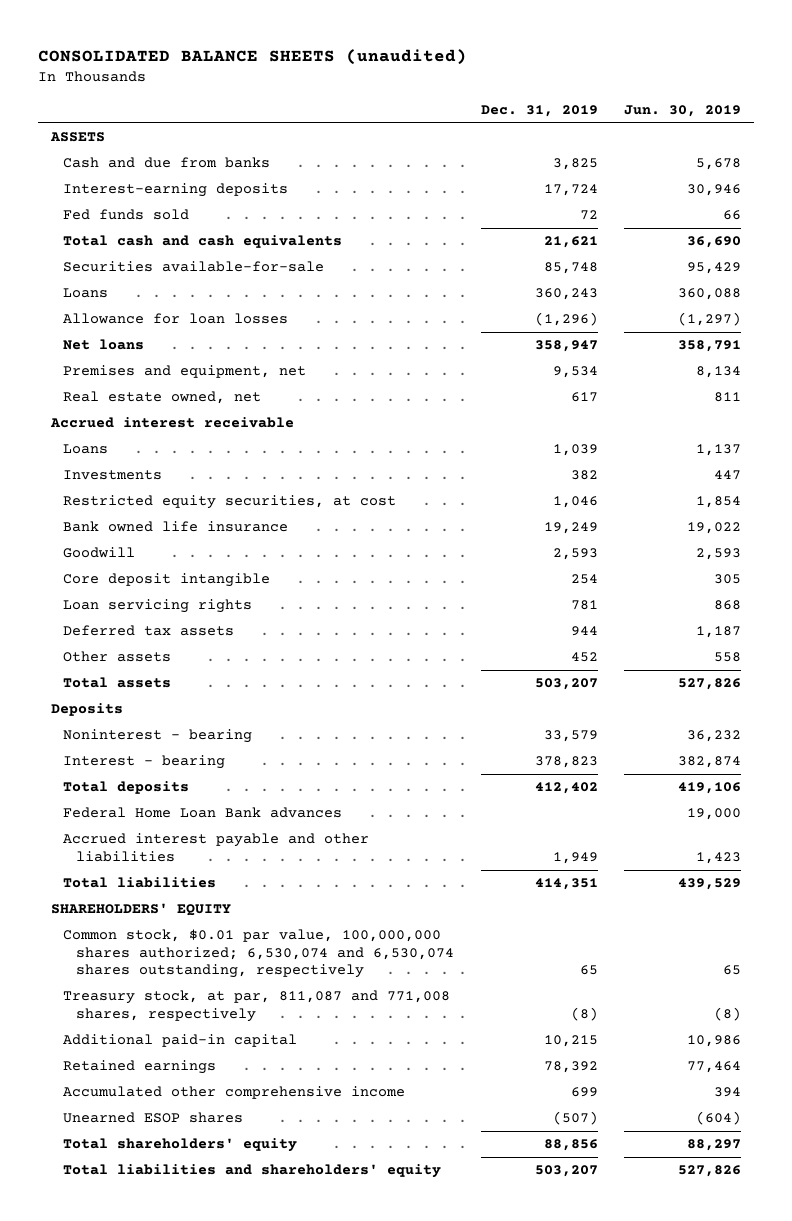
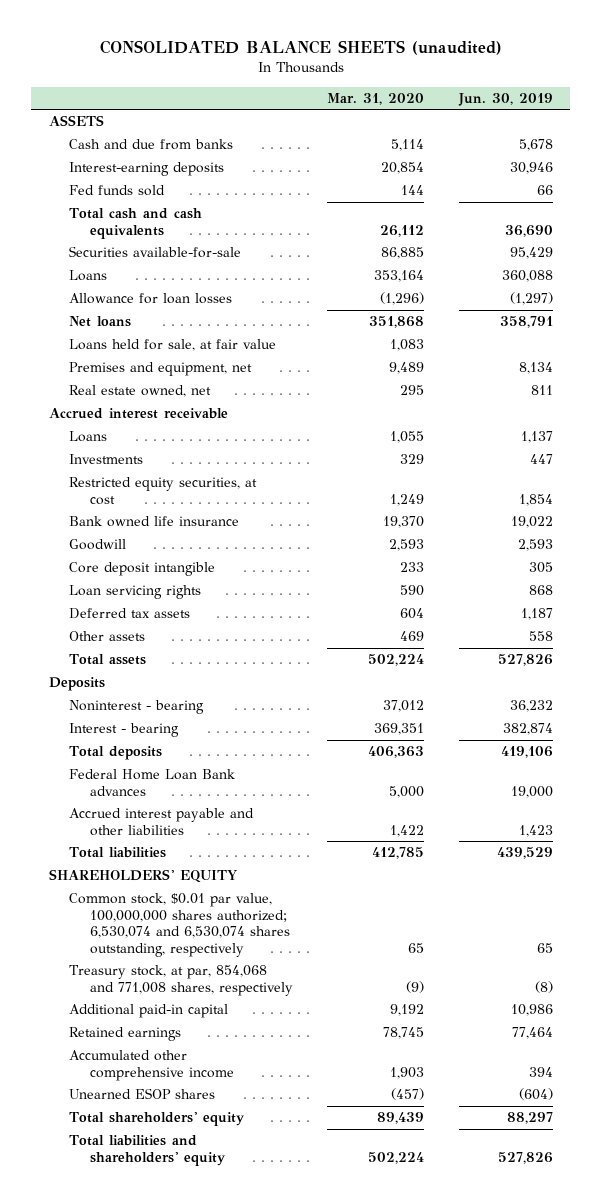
- | Dec. 31, 2019 | Jun. 30, 2019
+ | Mar. 31, 2020 | Jun. 30, 2019
+ Loans held for sale, at fair value | 1,083 |
- Treasury stock, at par, 811,087 and 771,008 shares, respectively | (8) | (8)
+ Treasury stock, at par, 854,068 and 771,008 shares, respectively | (9) | (8)

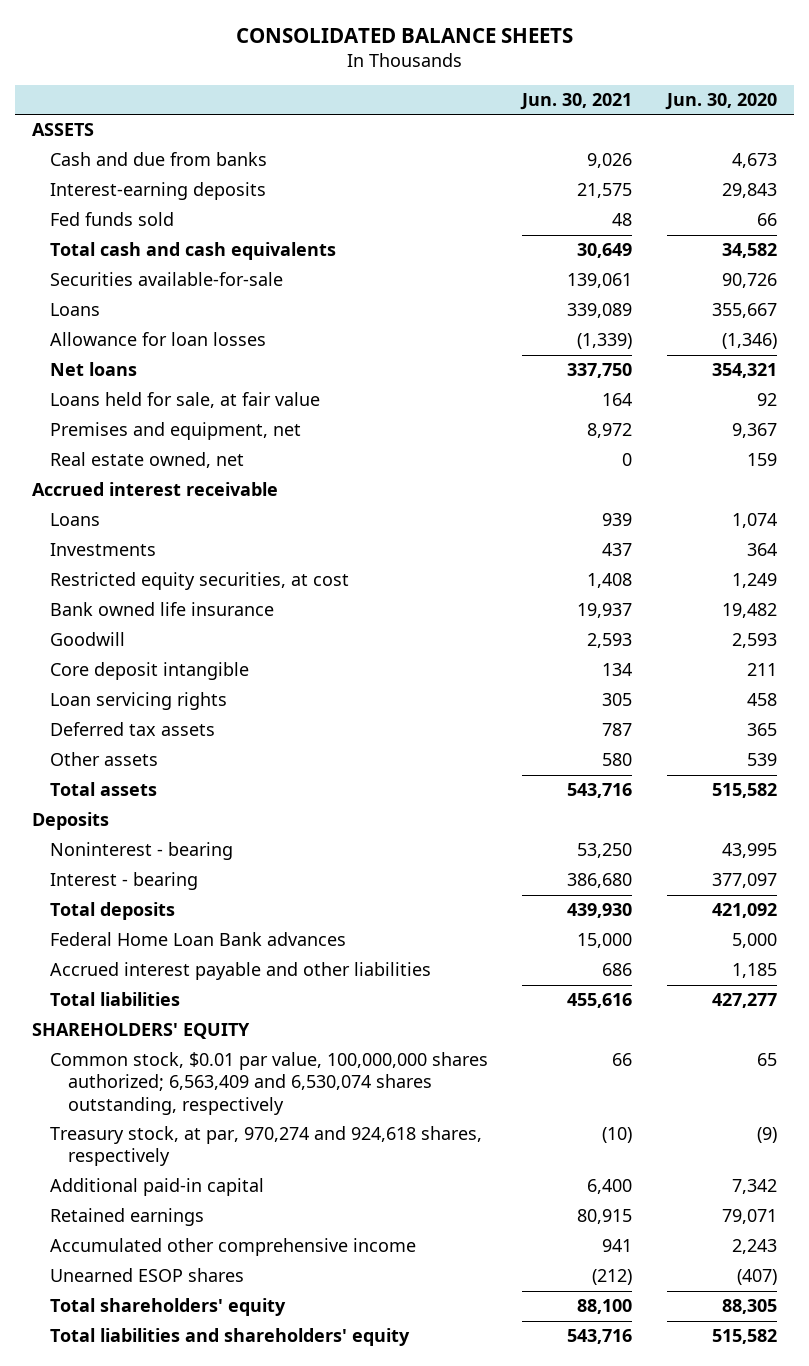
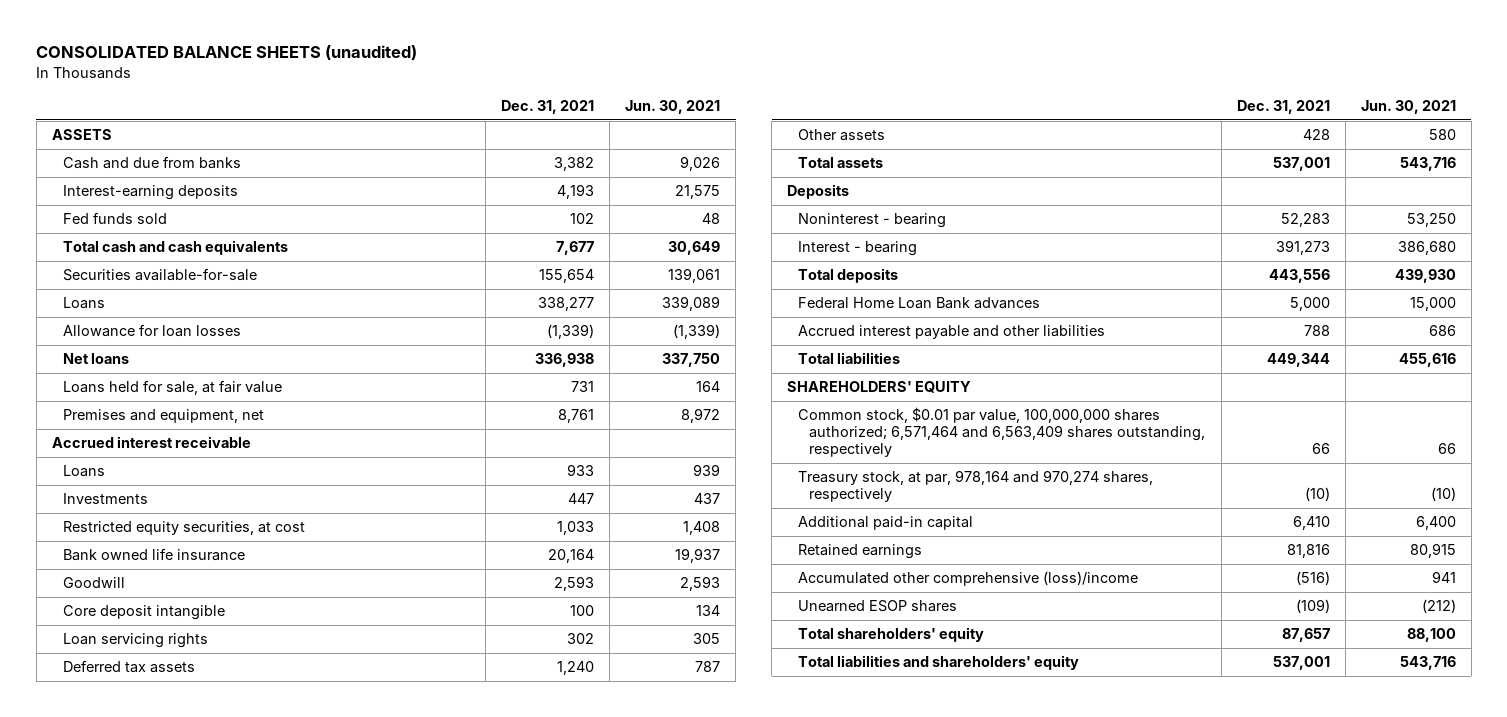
- CONSOLIDATED BALANCE SHEETS
+ CONSOLIDATED BALANCE SHEETS (unaudited)
- | Jun. 30, 2021 | Jun. 30, 2020
+ | Dec. 31, 2021 | Jun. 30, 2021
- Real estate owned, net | 0 | 159
- Common stock, $0.01 par value, 100,000,000 shares authorized; 6,563,409 and 6,530,074 shares outstanding, respectively | 66 | 65
- Treasury stock, at par, 970,274 and 924,618 shares, respectively | (10) | (9)
+ Common stock, $0.01 par value, 100,000,000 shares authorized; 6,571,464 and 6,563,409 shares outstanding, respectively | 66 | 66
+ Treasury stock, at par, 978,164 and 970,274 shares, respectively | (10) | (10)
- Accumulated other comprehensive income | 941 | 2,243
+ Accumulated other comprehensive (loss)/income | (516) | 941

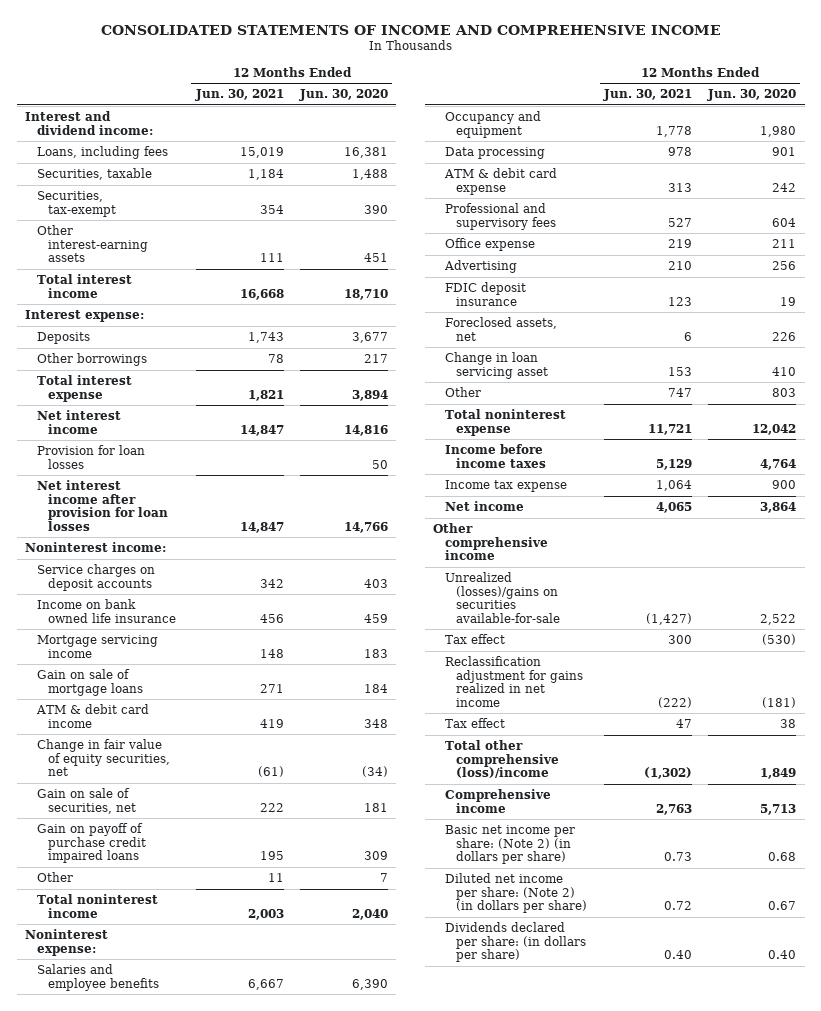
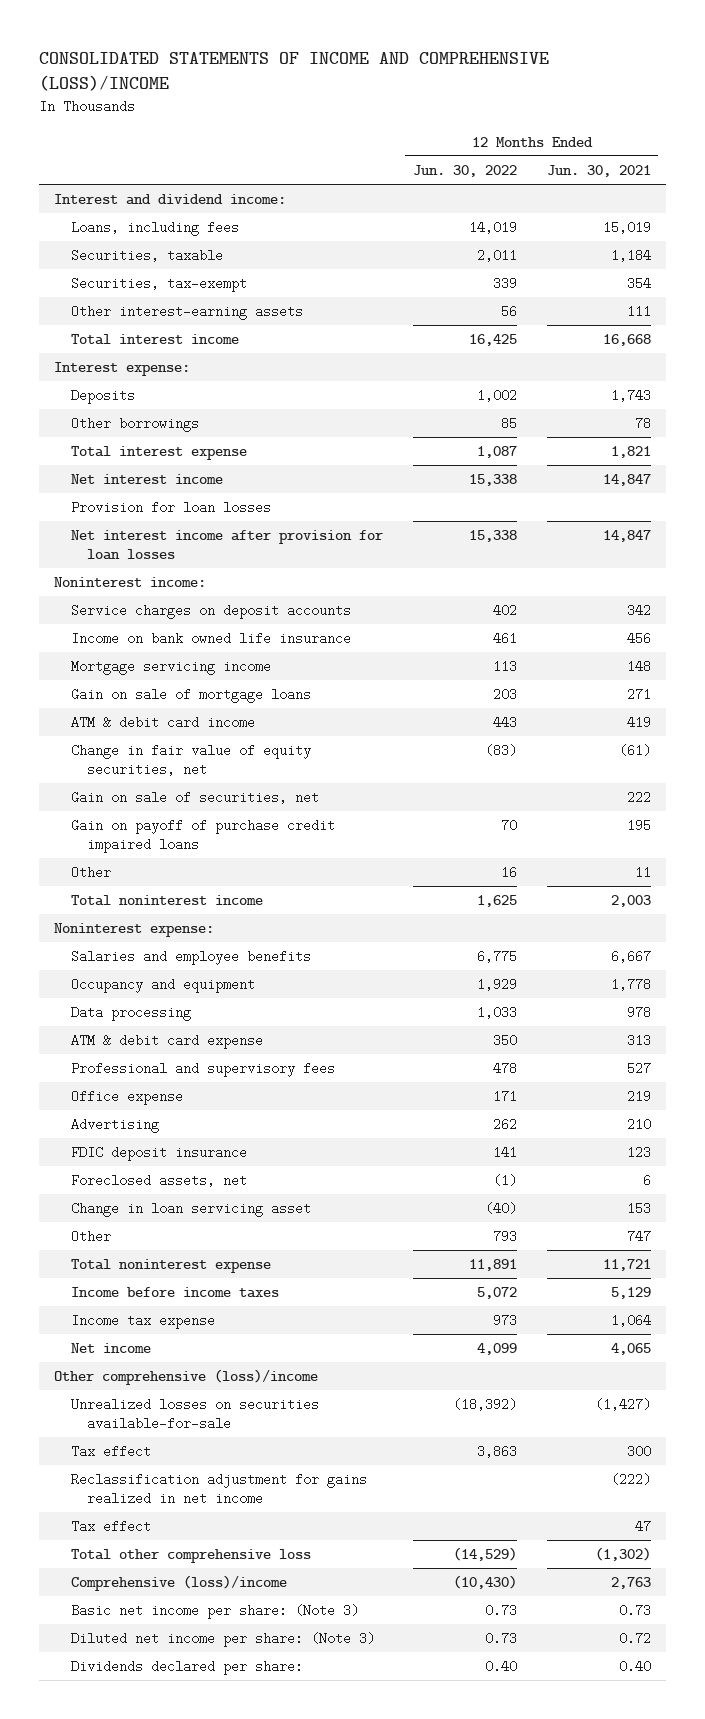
- CONSOLIDATED STATEMENTS OF INCOME AND COMPREHENSIVE INCOME
+ CONSOLIDATED STATEMENTS OF INCOME AND COMPREHENSIVE (LOSS)/INCOME
- | 12 Months Ended Jun. 30, 2021 | 12 Months Ended Jun. 30, 2020
+ | 12 Months Ended Jun. 30, 2022 | 12 Months Ended Jun. 30, 2021
- Other comprehensive income
- Unrealized (losses)/gains on securities available-for-sale | (1,427) | 2,522
+ Other comprehensive (loss)/income
+ Unrealized losses on securities available-for-sale | (18,392) | (1,427)
- Total other comprehensive (loss)/income | (1,302) | 1,849
- Comprehensive income | 2,763 | 5,713
- Basic net income per share: (Note 2) (in dollars per share) | 0.73 | 0.68
- Diluted net income per share: (Note 2) (in dollars per share) | 0.72 | 0.67
- Dividends declared per share: (in dollars per share) | 0.40 | 0.40
+ Total other comprehensive loss | (14,529) | (1,302)
+ Comprehensive (loss)/income | (10,430) | 2,763
+ Basic net income per share: (Note 3) | 0.73 | 0.73
+ Diluted net income per share: (Note 3) | 0.73 | 0.72
+ Dividends declared per share: | 0.40 | 0.40

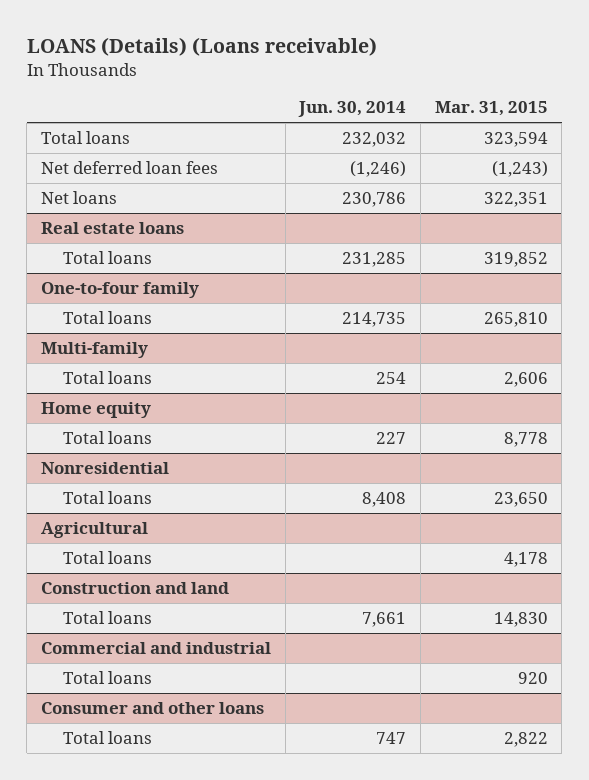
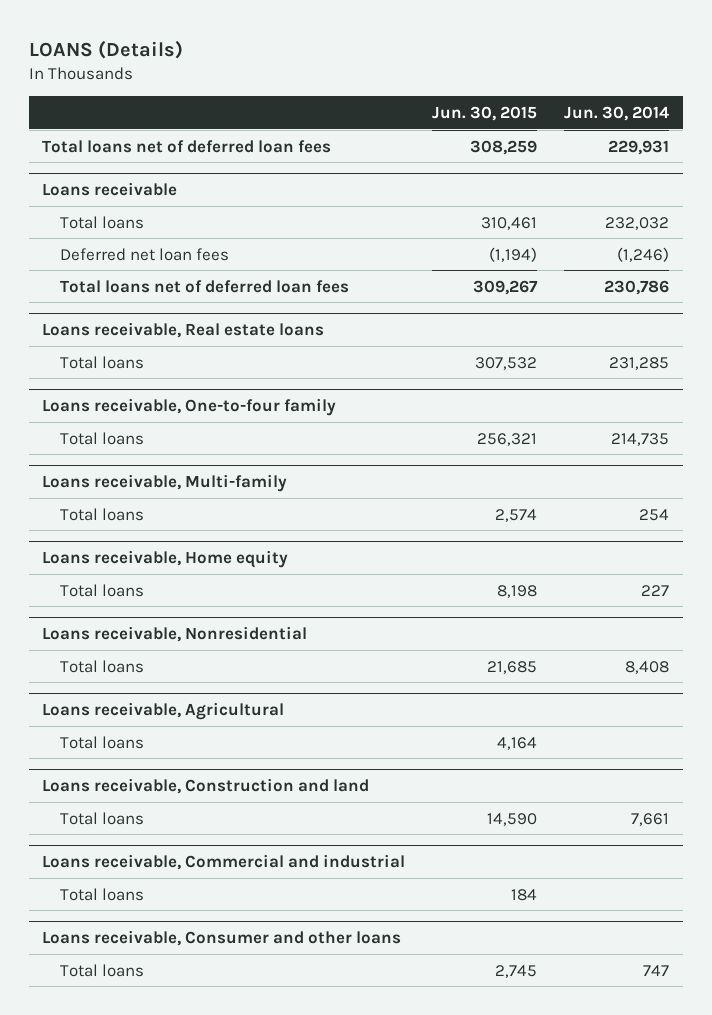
- LOANS (Details) (Loans receivable)
+ LOANS (Details)
- | Jun. 30, 2014 | Mar. 31, 2015
+ | Jun. 30, 2015 | Jun. 30, 2014
+ Total loans net of deferred loan fees | 308,259 | 229,931
+ Loans receivable
- Net deferred loan fees | (1,246) | (1,243)
- Net loans | 230,786 | 322,351
- Real estate loans
+ Deferred net loan fees | (1,194) | (1,246)
+ Total loans net of deferred loan fees | 309,267 | 230,786
+ Loans receivable, Real estate loans
- One-to-four family
+ Loans receivable, One-to-four family
- Multi-family
+ Loans receivable, Multi-family
- Home equity
+ Loans receivable, Home equity
- Nonresidential
+ Loans receivable, Nonresidential
- Agricultural
+ Loans receivable, Agricultural
- Construction and land
+ Loans receivable, Construction and land
- Commercial and industrial
+ Loans receivable, Commercial and industrial
- Consumer and other loans
+ Loans receivable, Consumer and other loans

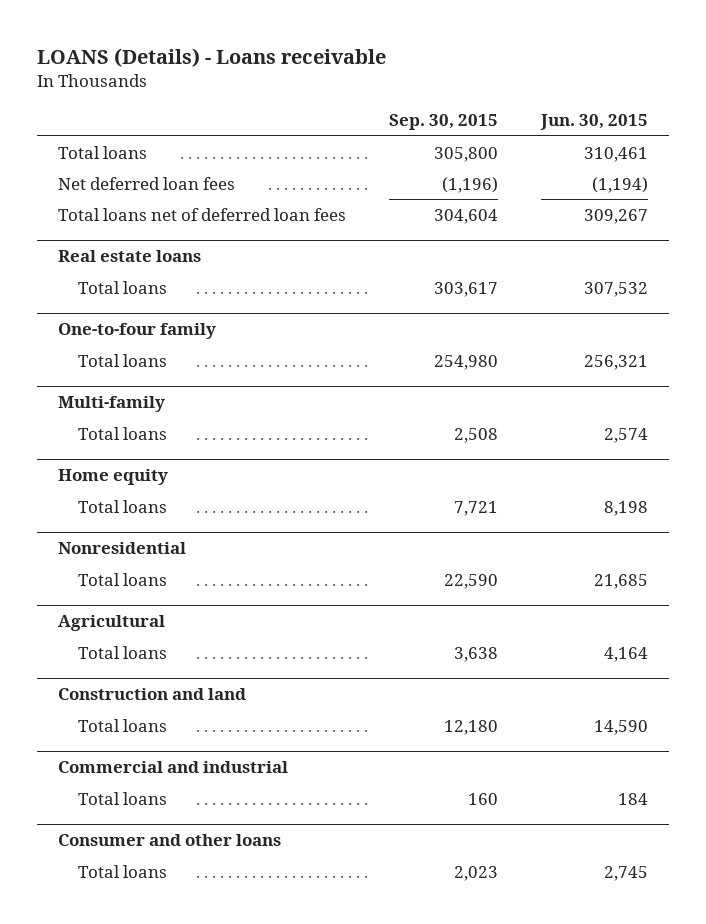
- LOANS (Details)
+ LOANS (Details) - Loans receivable
- | Jun. 30, 2015 | Jun. 30, 2014
+ | Sep. 30, 2015 | Jun. 30, 2015
- Total loans net of deferred loan fees | 308,259 | 229,931
- Loans receivable
- Deferred net loan fees | (1,194) | (1,246)
+ Net deferred loan fees | (1,196) | (1,194)
- Loans receivable, Real estate loans
+ Real estate loans
- Loans receivable, One-to-four family
+ One-to-four family
- Loans receivable, Multi-family
+ Multi-family
- Loans receivable, Home equity
+ Home equity
- Loans receivable, Nonresidential
+ Nonresidential
- Loans receivable, Agricultural
+ Agricultural
- Loans receivable, Construction and land
+ Construction and land
- Loans receivable, Commercial and industrial
+ Commercial and industrial
- Loans receivable, Consumer and other loans
+ Consumer and other loans

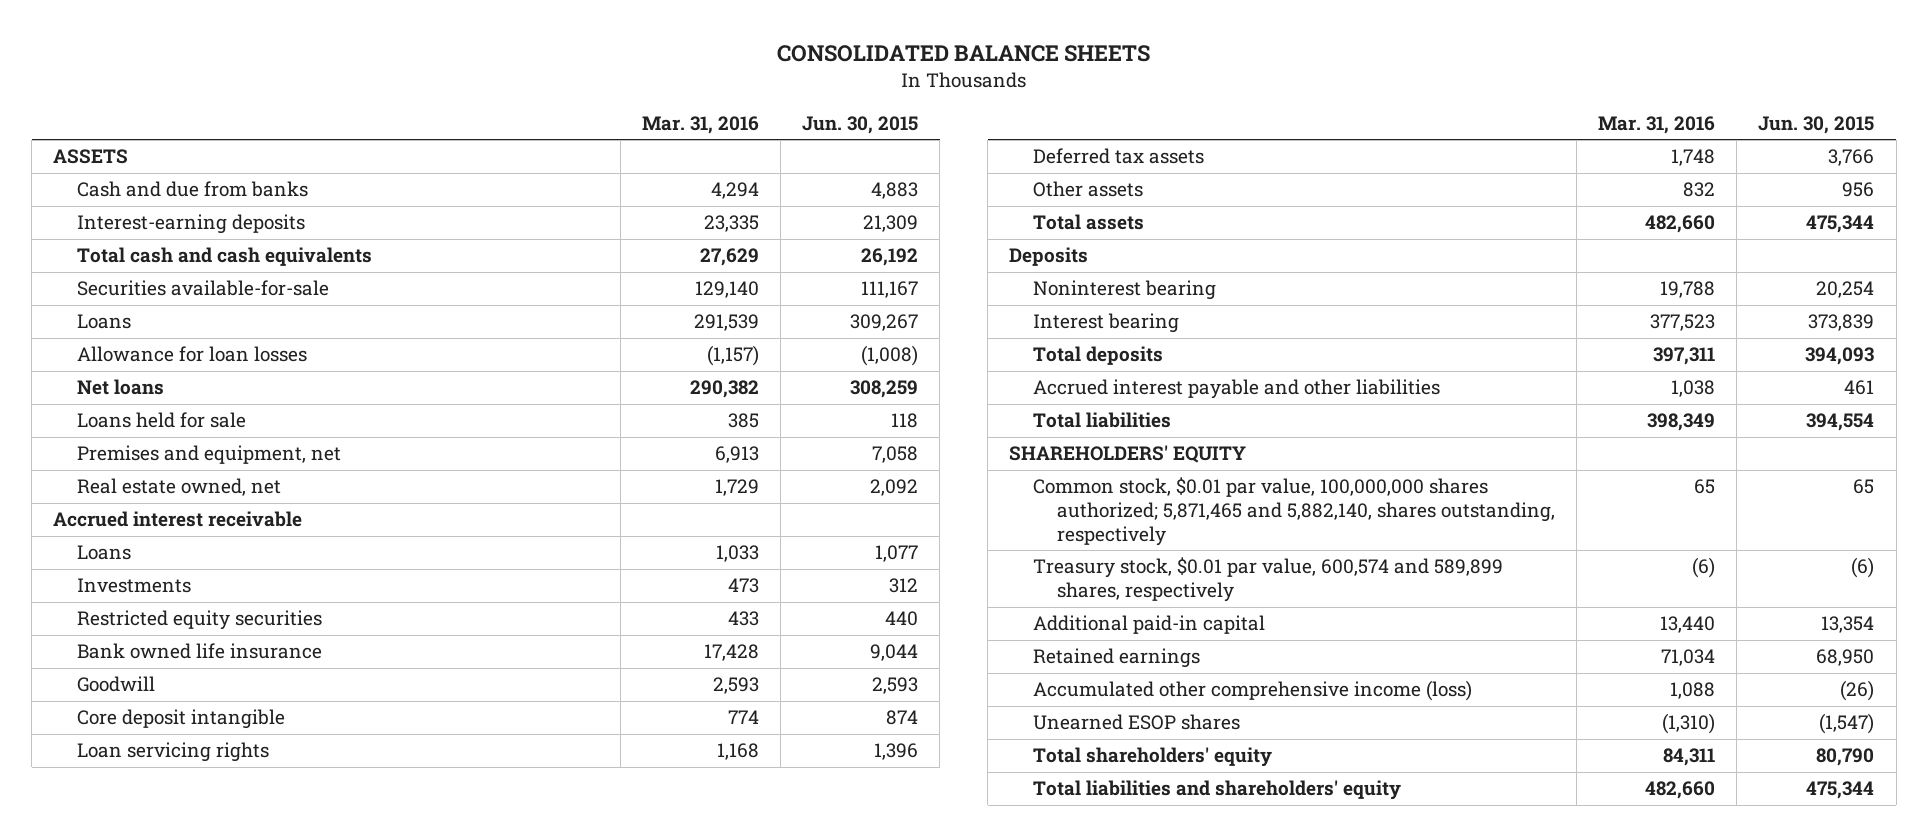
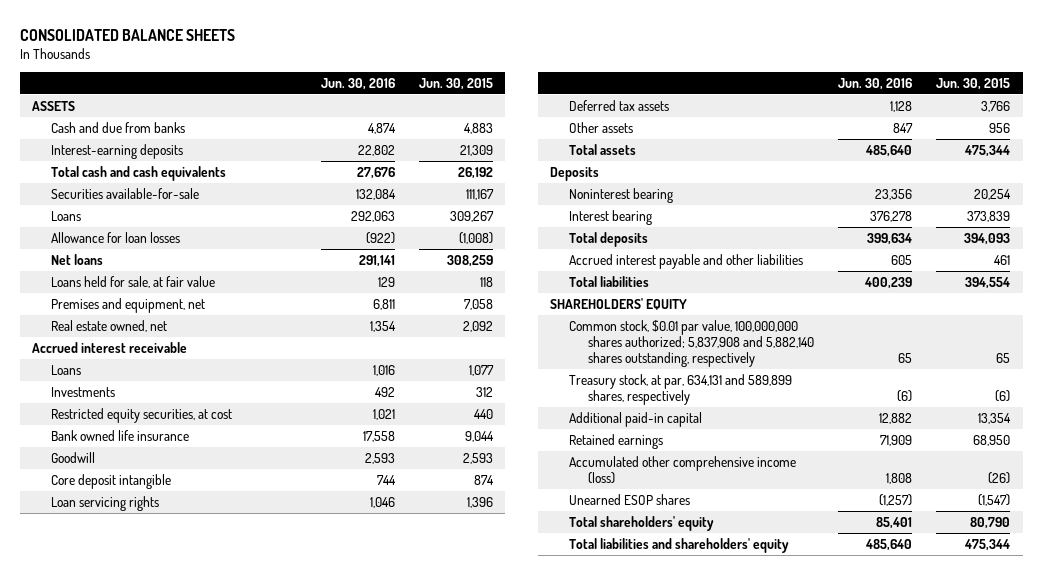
- | Mar. 31, 2016 | Jun. 30, 2015
+ | Jun. 30, 2016 | Jun. 30, 2015
- Loans held for sale | 385 | 118
+ Loans held for sale, at fair value | 129 | 118
- Restricted equity securities | 433 | 440
+ Restricted equity securities, at cost | 1,021 | 440
- Common stock, $0.01 par value, 100,000,000 shares authorized; 5,871,465 and 5,882,140, shares outstanding, respectively | 65 | 65
- Treasury stock, $0.01 par value, 600,574 and 589,899 shares, respectively | (6) | (6)
+ Common stock, $0.01 par value, 100,000,000 shares authorized; 5,837,908 and 5,882,140 shares outstanding, respectively | 65 | 65
+ Treasury stock, at par, 634,131 and 589,899 shares, respectively | (6) | (6)

